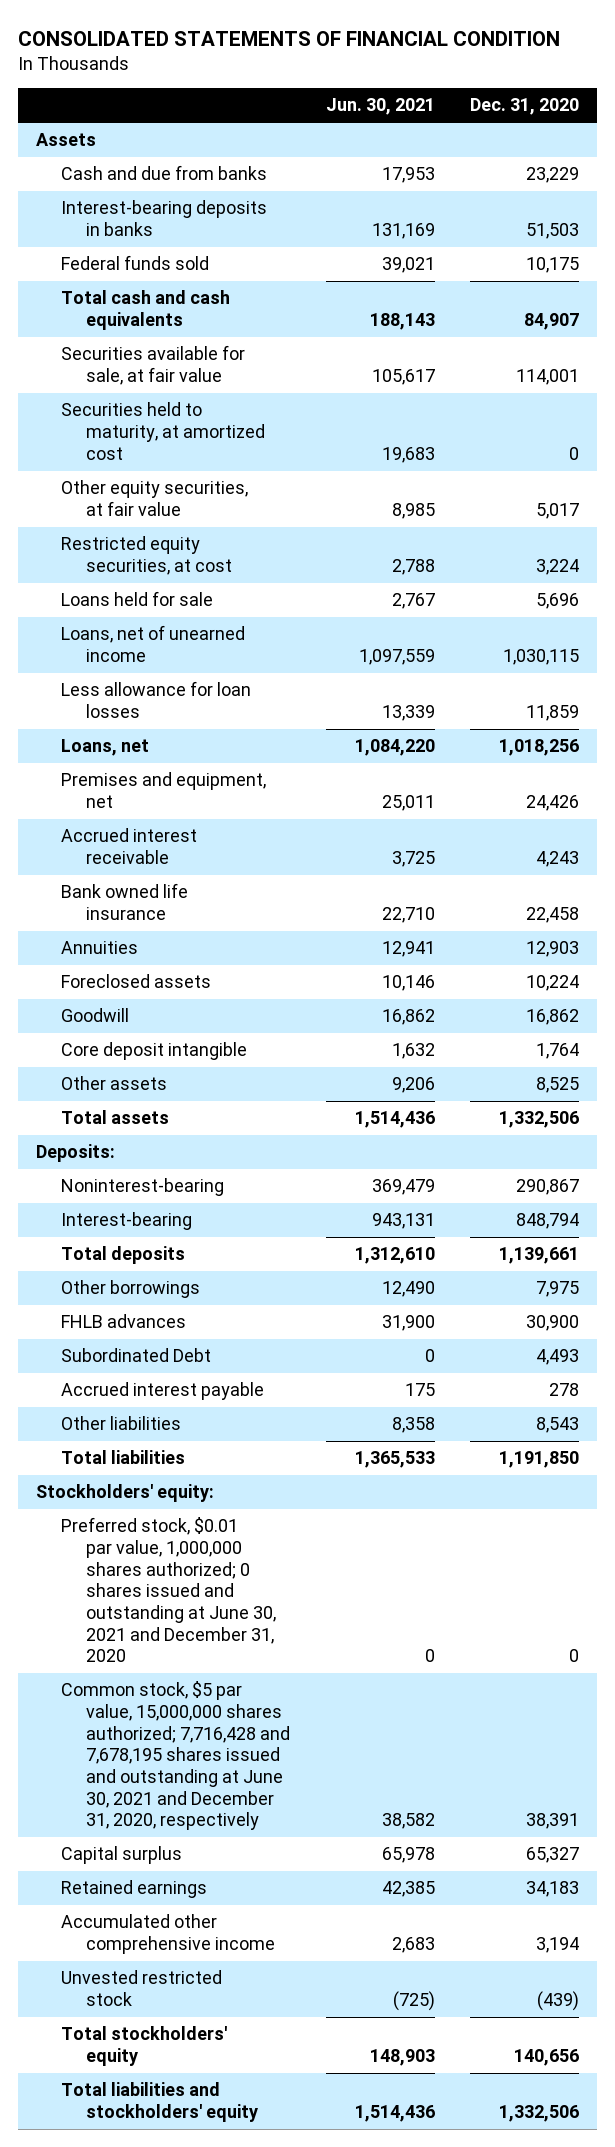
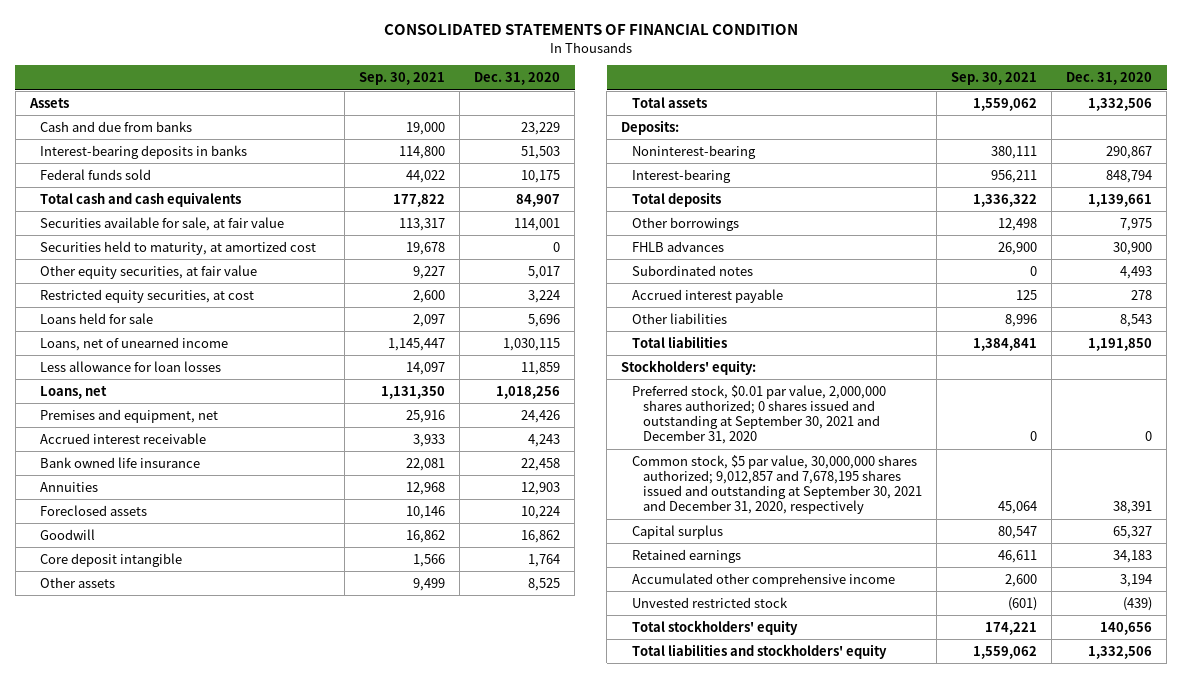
- | Jun. 30, 2021 | Dec. 31, 2020
+ | Sep. 30, 2021 | Dec. 31, 2020
- Subordinated Debt | 0 | 4,493
+ Subordinated notes | 0 | 4,493
- Preferred stock, $0.01 par value, 1,000,000 shares authorized; 0 shares issued and outstanding at June 30, 2021 and December 31, 2020 | 0 | 0
- Common stock, $5 par value, 15,000,000 shares authorized; 7,716,428 and 7,678,195 shares issued and outstanding at June 30, 2021 and December 31, 2020, respectively | 38,582 | 38,391
+ Preferred stock, $0.01 par value, 2,000,000 shares authorized; 0 shares issued and outstanding at September 30, 2021 and December 31, 2020 | 0 | 0
+ Common stock, $5 par value, 30,000,000 shares authorized; 9,012,857 and 7,678,195 shares issued and outstanding at September 30, 2021 and December 31, 2020, respectively | 45,064 | 38,391

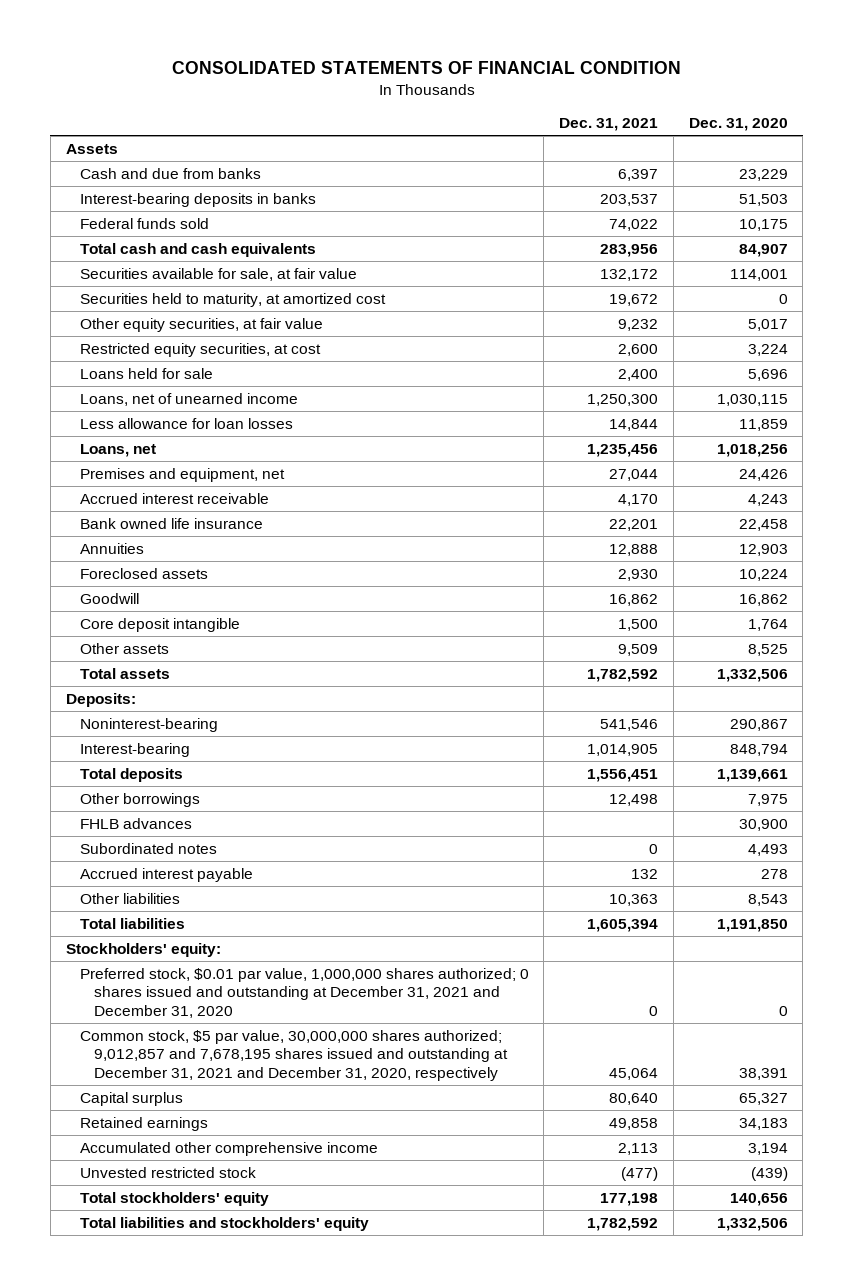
- | Sep. 30, 2021 | Dec. 31, 2020
+ | Dec. 31, 2021 | Dec. 31, 2020
- Preferred stock, $0.01 par value, 2,000,000 shares authorized; 0 shares issued and outstanding at September 30, 2021 and December 31, 2020 | 0 | 0
- Common stock, $5 par value, 30,000,000 shares authorized; 9,012,857 and 7,678,195 shares issued and outstanding at September 30, 2021 and December 31, 2020, respectively | 45,064 | 38,391
+ Preferred stock, $0.01 par value, 1,000,000 shares authorized; 0 shares issued and outstanding at December 31, 2021 and December 31, 2020 | 0 | 0
+ Common stock, $5 par value, 30,000,000 shares authorized; 9,012,857 and 7,678,195 shares issued and outstanding at December 31, 2021 and December 31, 2020, respectively | 45,064 | 38,391

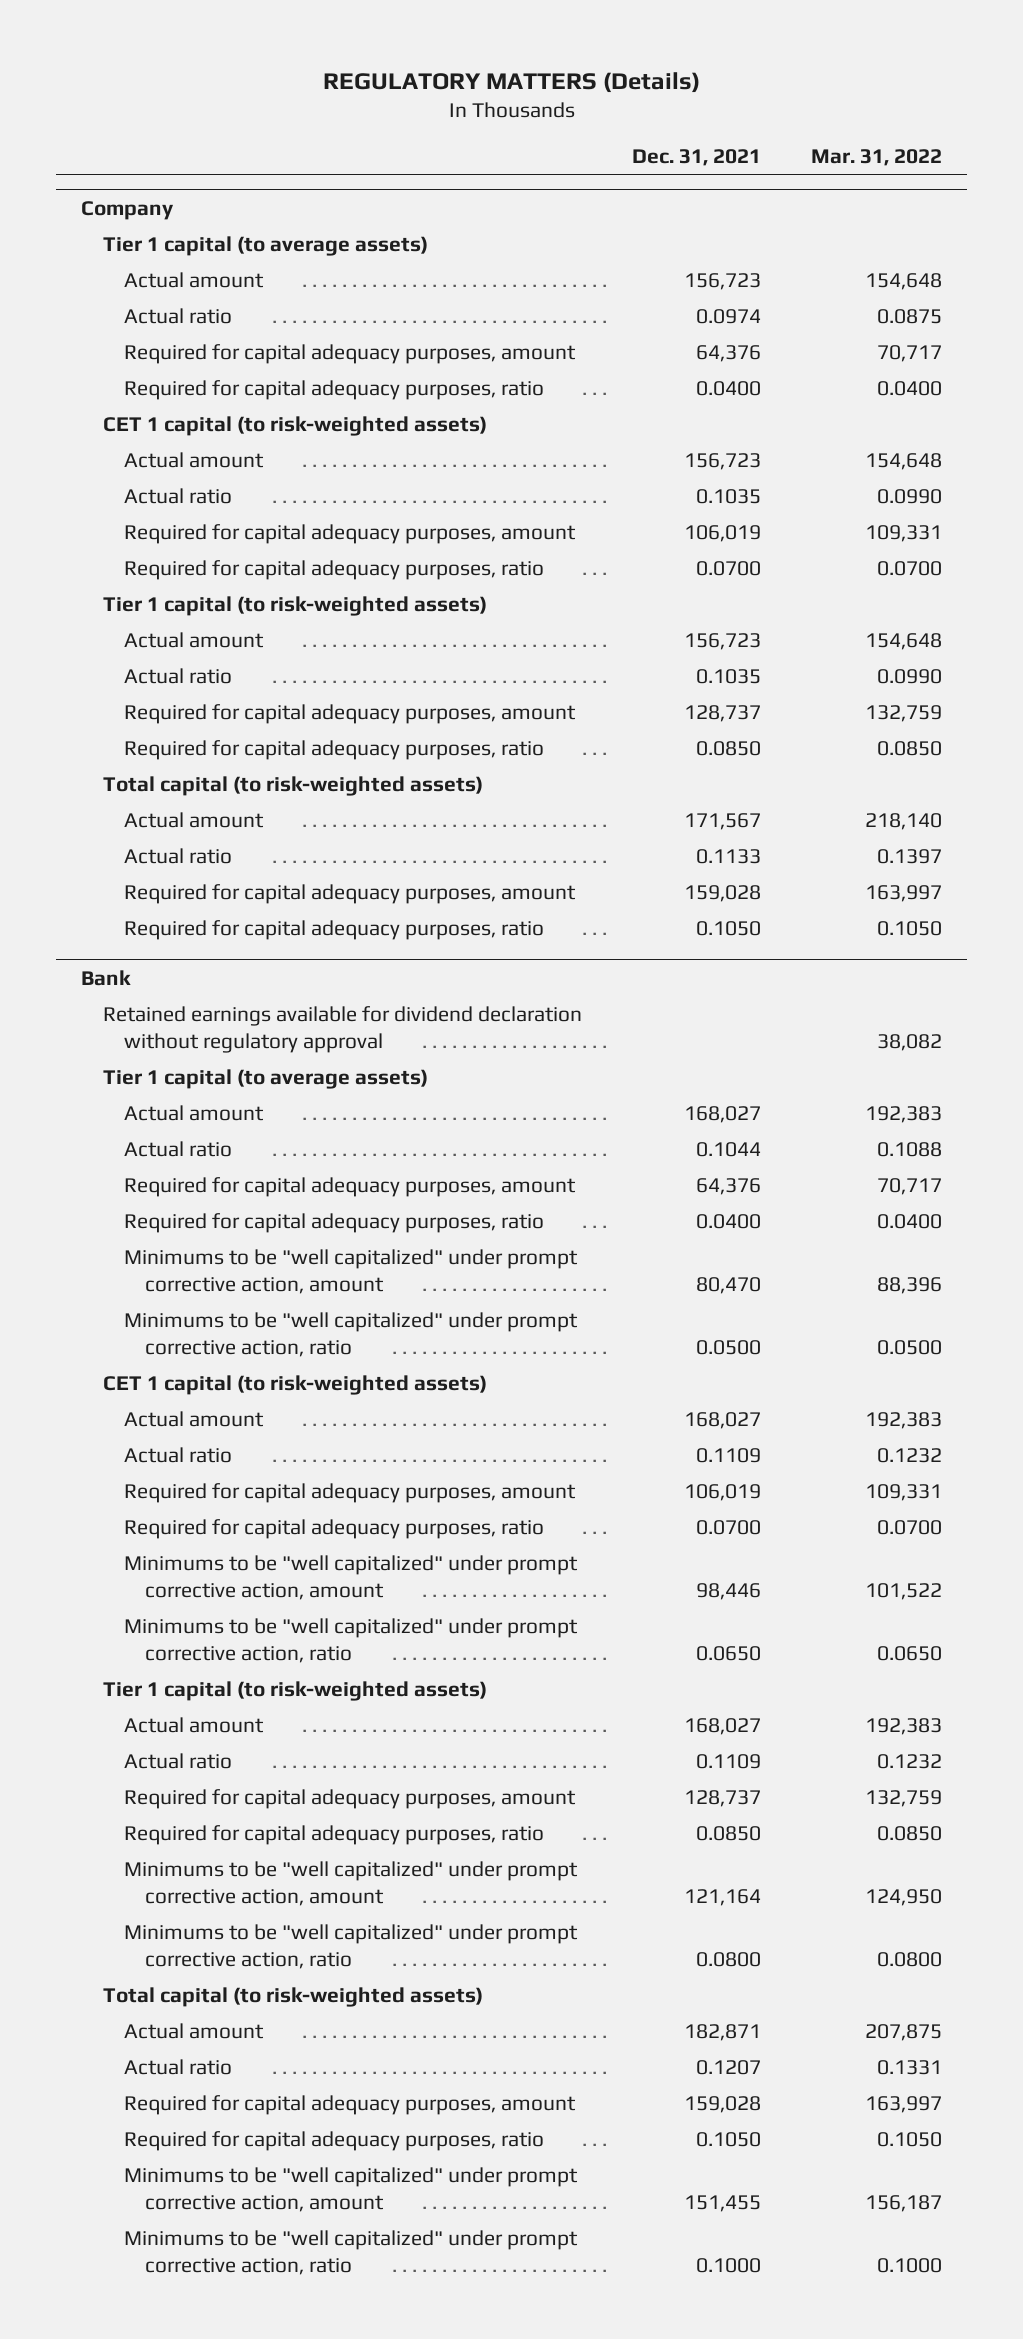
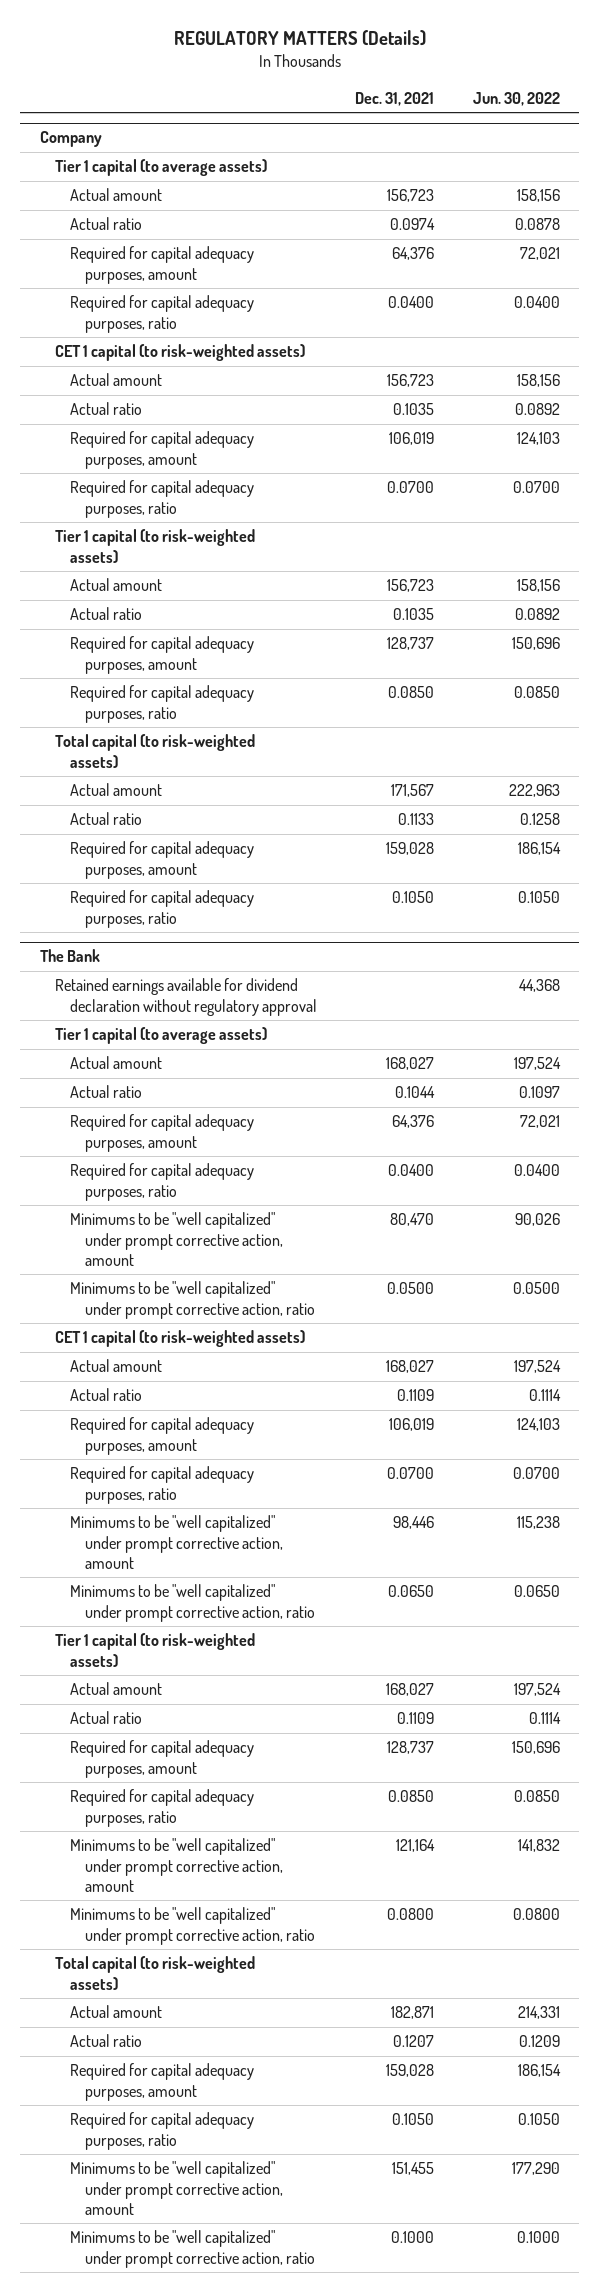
- | Dec. 31, 2021 | Mar. 31, 2022
+ | Dec. 31, 2021 | Jun. 30, 2022
- Bank
+ The Bank

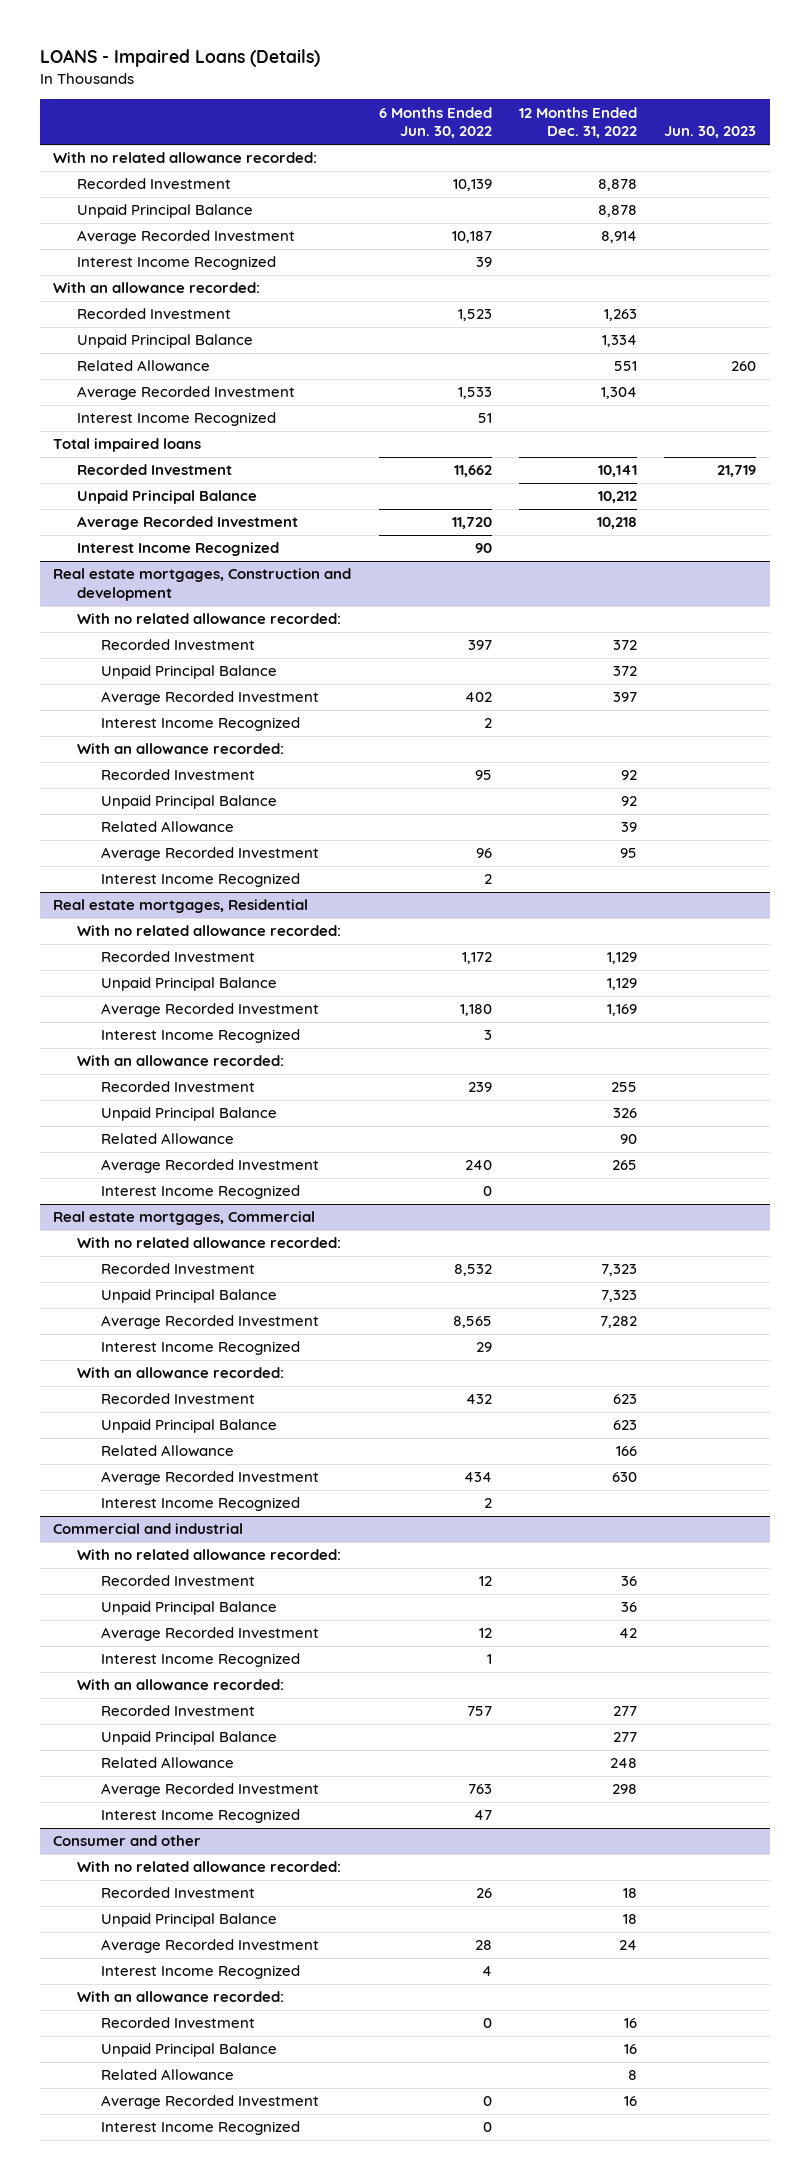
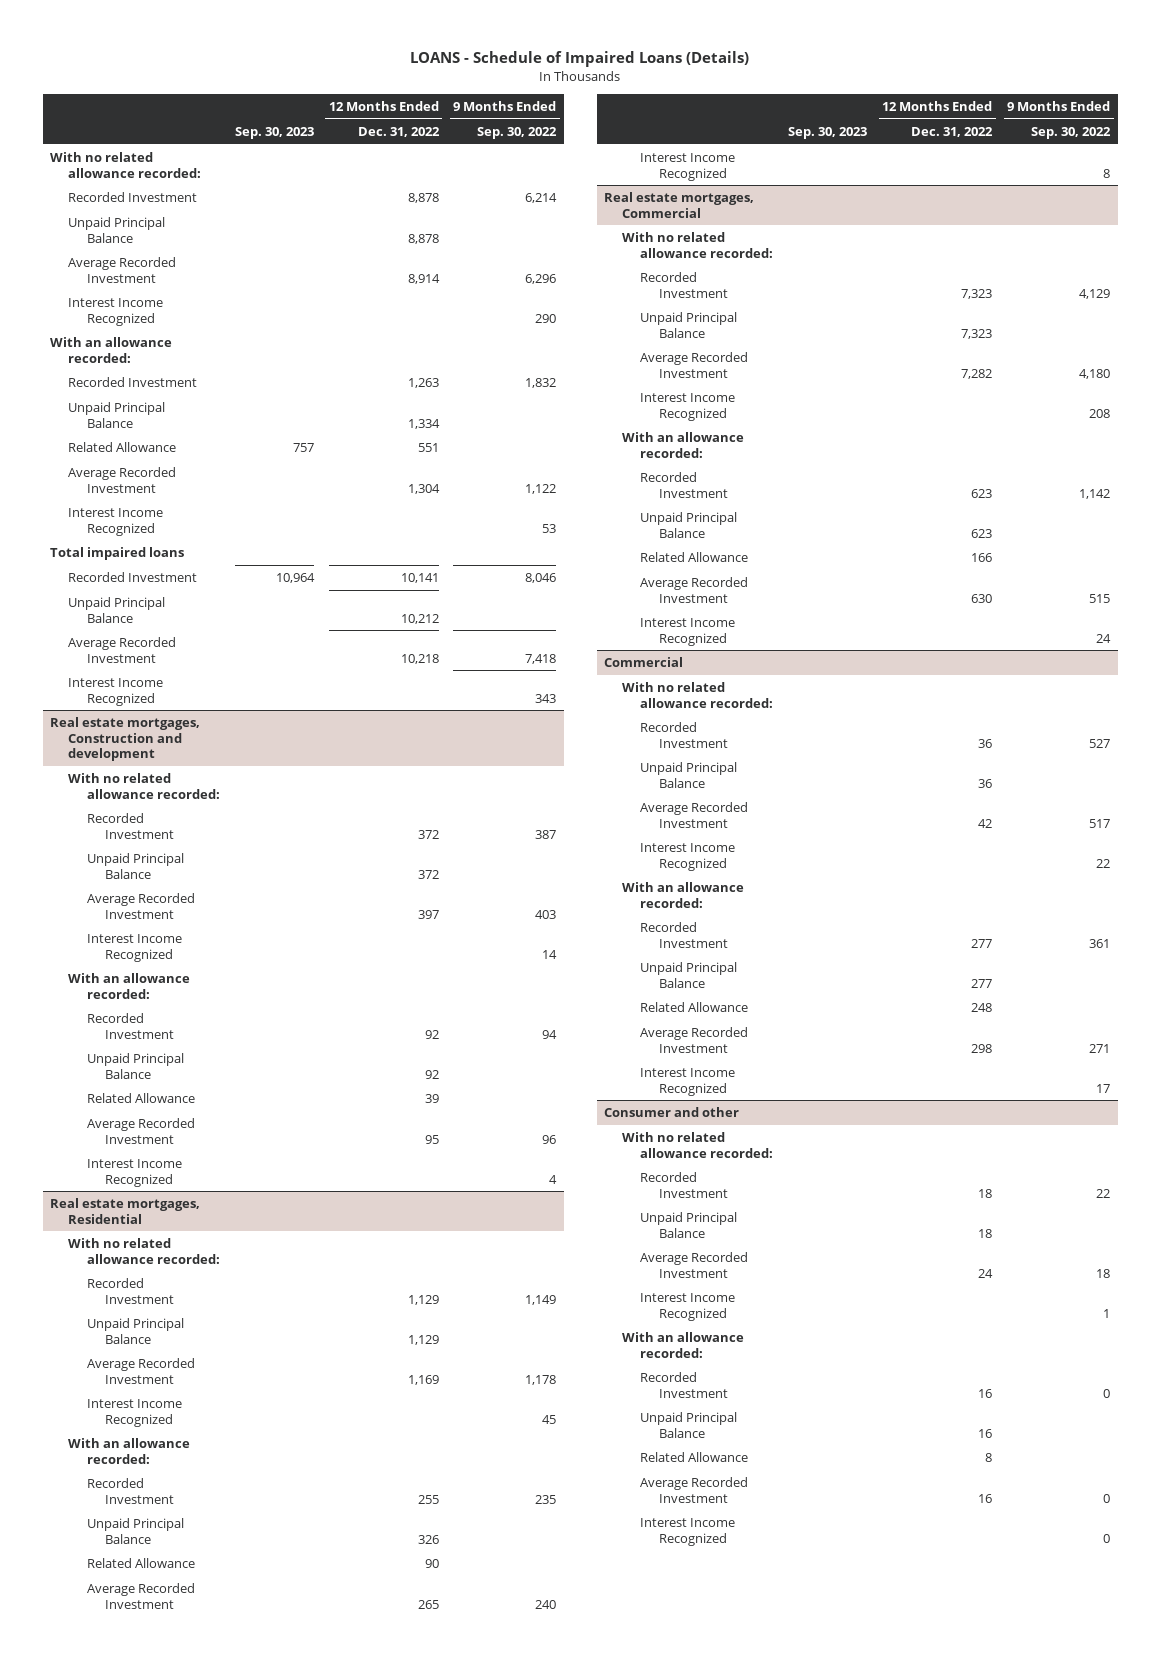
- LOANS - Impaired Loans (Details)
+ LOANS - Schedule of Impaired Loans (Details)
- | 6 Months Ended Jun. 30, 2022 | 12 Months Ended Dec. 31, 2022 | Jun. 30, 2023
+ | Sep. 30, 2023 | 12 Months Ended Dec. 31, 2022 | 9 Months Ended Sep. 30, 2022
- Commercial and industrial
+ Commercial

